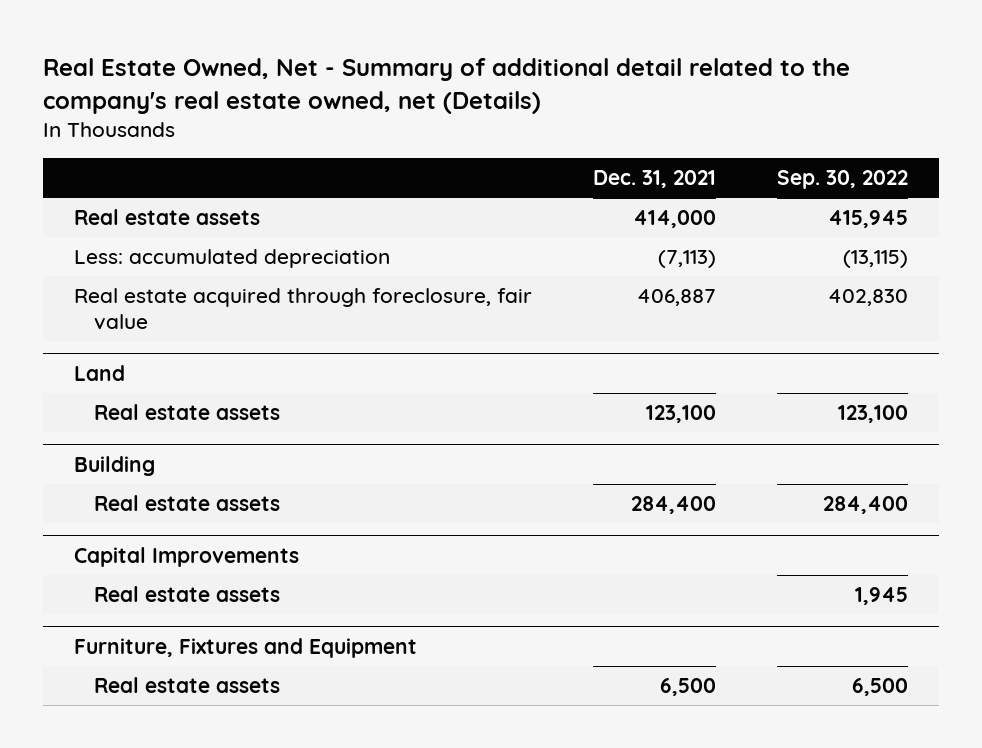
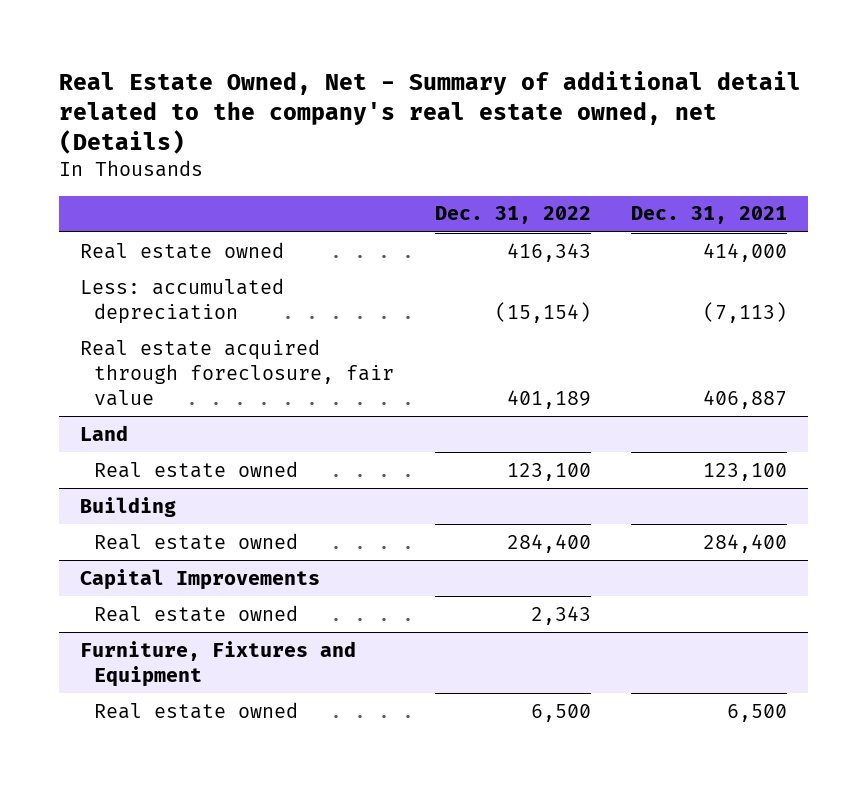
- | Dec. 31, 2021 | Sep. 30, 2022
+ | Dec. 31, 2022 | Dec. 31, 2021
- Real estate assets | 414,000 | 415,945
+ Real estate owned | 416,343 | 414,000
@ Land
- Real estate assets | 123,100 | 123,100
+ Real estate owned | 123,100 | 123,100
@ Building
- Real estate assets | 284,400 | 284,400
+ Real estate owned | 284,400 | 284,400
@ Capital Improvements
- Real estate assets | | 1,945
+ Real estate owned | 2,343 |
@ Furniture, Fixtures and Equipment
- Real estate assets | 6,500 | 6,500
+ Real estate owned | 6,500 | 6,500

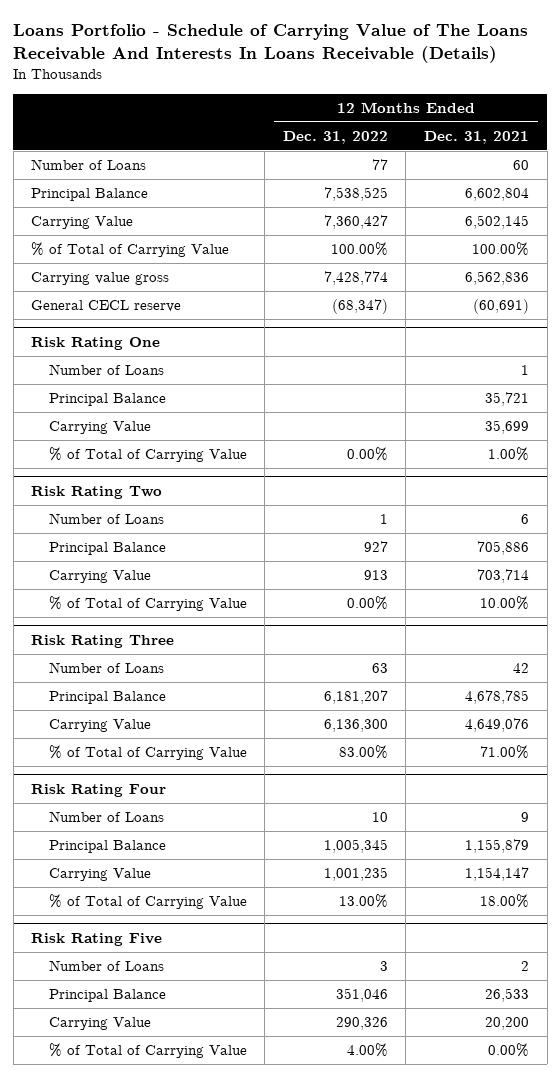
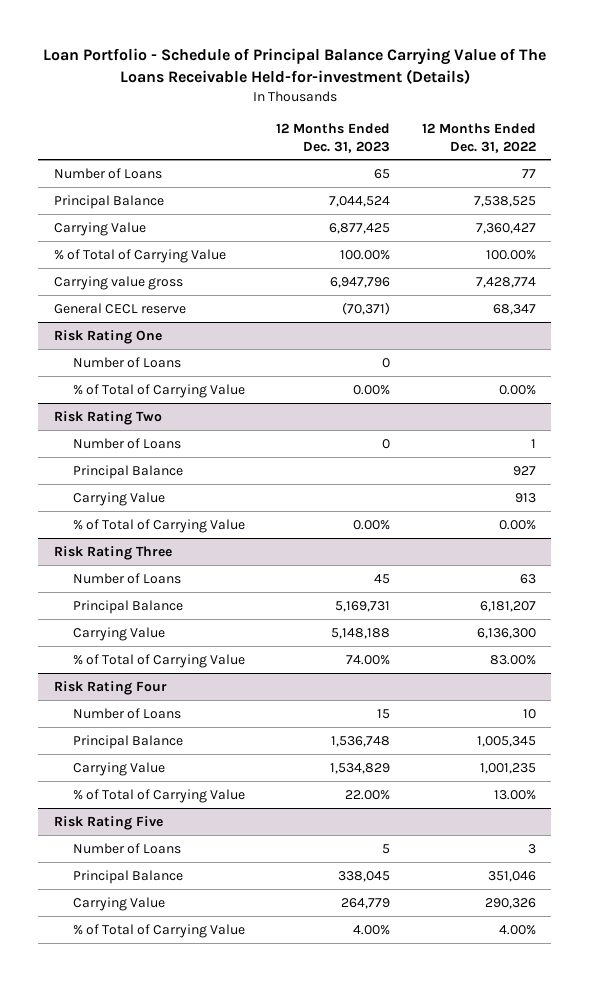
- Loans Portfolio - Schedule of Carrying Value of The Loans Receivable And Interests In Loans Receivable (Details)
+ Loan Portfolio - Schedule of Principal Balance Carrying Value of The Loans Receivable Held-for-investment (Details)
- | 12 Months Ended Dec. 31, 2022 | 12 Months Ended Dec. 31, 2021
+ | 12 Months Ended Dec. 31, 2023 | 12 Months Ended Dec. 31, 2022
- General CECL reserve | (68,347) | (60,691)
+ General CECL reserve | (70,371) | 68,347
@ Risk Rating One
- Principal Balance | | 35,721
- Carrying Value | | 35,699

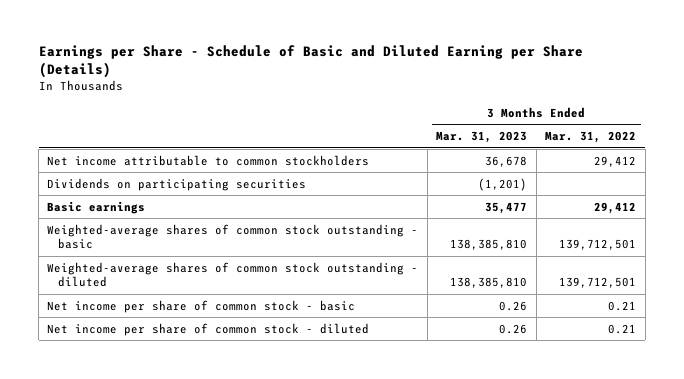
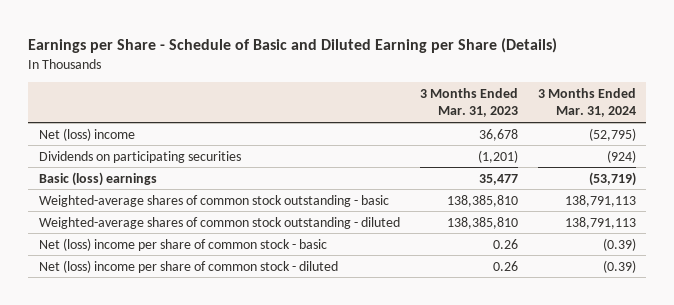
- | 3 Months Ended Mar. 31, 2023 | 3 Months Ended Mar. 31, 2022
+ | 3 Months Ended Mar. 31, 2023 | 3 Months Ended Mar. 31, 2024
- Net income attributable to common stockholders | 36,678 | 29,412
+ Net (loss) income | 36,678 | (52,795)
- Basic earnings | 35,477 | 29,412
+ Basic (loss) earnings | 35,477 | (53,719)
- Net income per share of common stock - basic | 0.26 | 0.21
- Net income per share of common stock - diluted | 0.26 | 0.21
+ Net (loss) income per share of common stock - basic | 0.26 | (0.39)
+ Net (loss) income per share of common stock - diluted | 0.26 | (0.39)

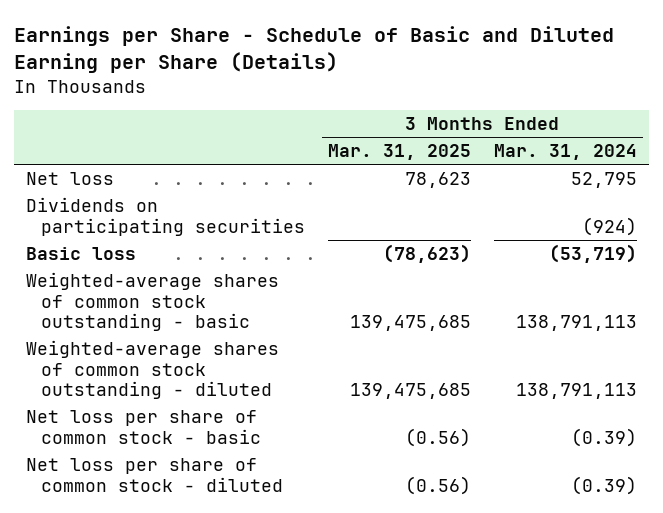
- | 3 Months Ended Mar. 31, 2023 | 3 Months Ended Mar. 31, 2024
+ | 3 Months Ended Mar. 31, 2025 | 3 Months Ended Mar. 31, 2024
- Net (loss) income | 36,678 | (52,795)
+ Net loss | 78,623 | 52,795
- Basic (loss) earnings | 35,477 | (53,719)
+ Basic loss | (78,623) | (53,719)
- Net (loss) income per share of common stock - basic | 0.26 | (0.39)
- Net (loss) income per share of common stock - diluted | 0.26 | (0.39)
+ Net loss per share of common stock - basic | (0.56) | (0.39)
+ Net loss per share of common stock - diluted | (0.56) | (0.39)

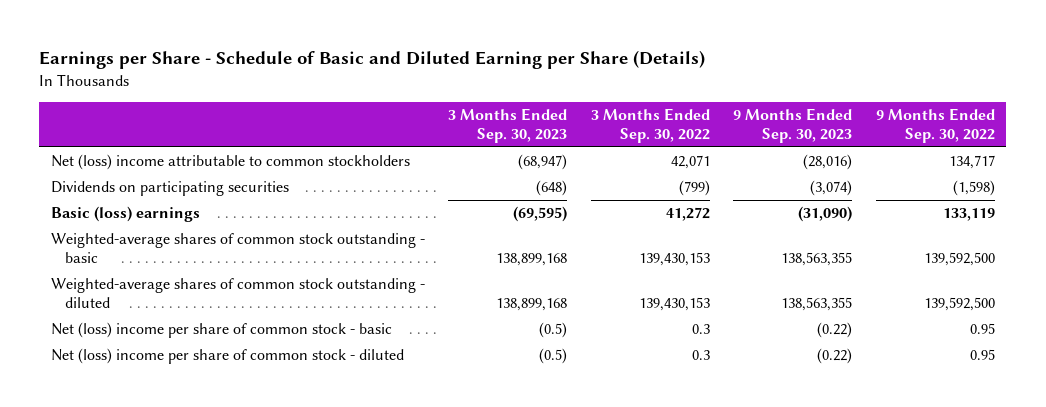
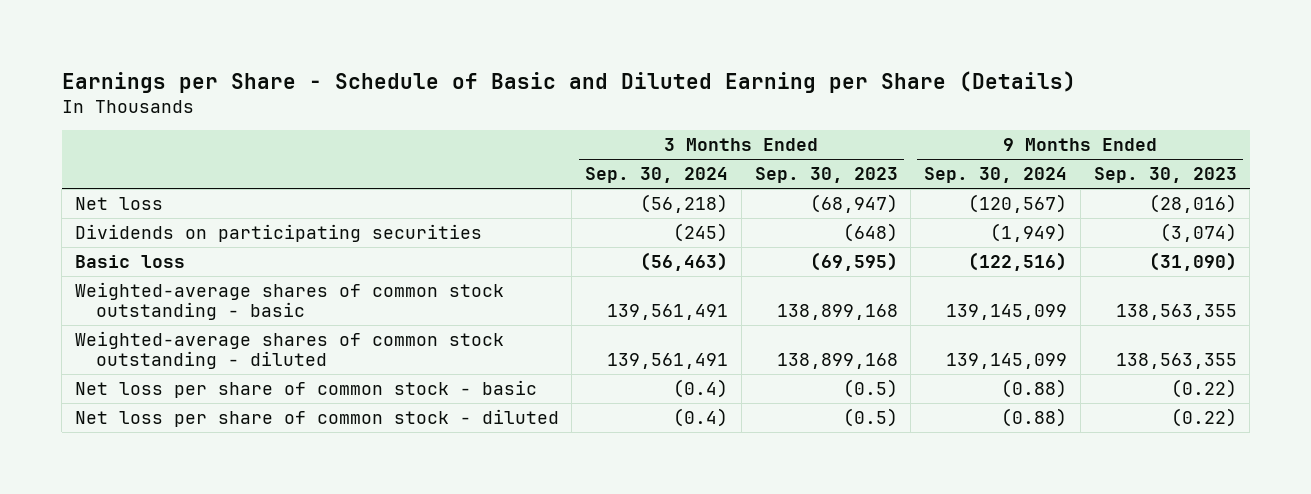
- | 3 Months Ended Sep. 30, 2023 | 3 Months Ended Sep. 30, 2022 | 9 Months Ended Sep. 30, 2023 | 9 Months Ended Sep. 30, 2022
+ | 3 Months Ended Sep. 30, 2024 | 3 Months Ended Sep. 30, 2023 | 9 Months Ended Sep. 30, 2024 | 9 Months Ended Sep. 30, 2023
- Net (loss) income attributable to common stockholders | (68,947) | 42,071 | (28,016) | 134,717
+ Net loss | (56,218) | (68,947) | (120,567) | (28,016)
- Basic (loss) earnings | (69,595) | 41,272 | (31,090) | 133,119
+ Basic loss | (56,463) | (69,595) | (122,516) | (31,090)
- Net (loss) income per share of common stock - basic | (0.5) | 0.3 | (0.22) | 0.95
- Net (loss) income per share of common stock - diluted | (0.5) | 0.3 | (0.22) | 0.95
+ Net loss per share of common stock - basic | (0.4) | (0.5) | (0.88) | (0.22)
+ Net loss per share of common stock - diluted | (0.4) | (0.5) | (0.88) | (0.22)

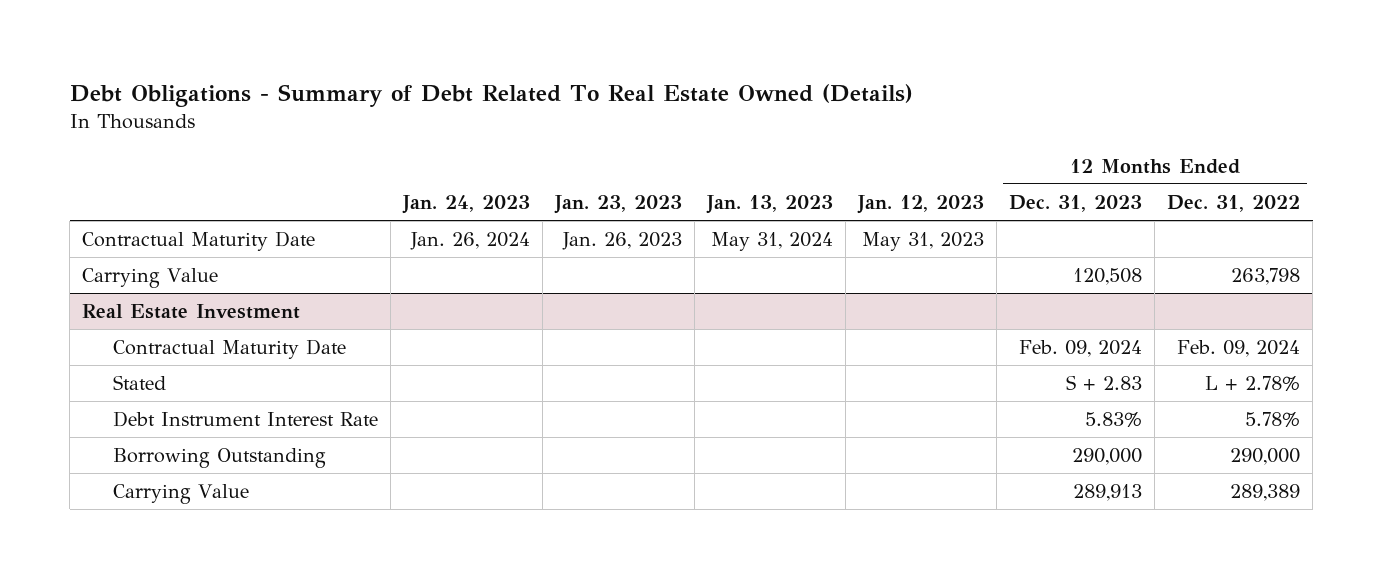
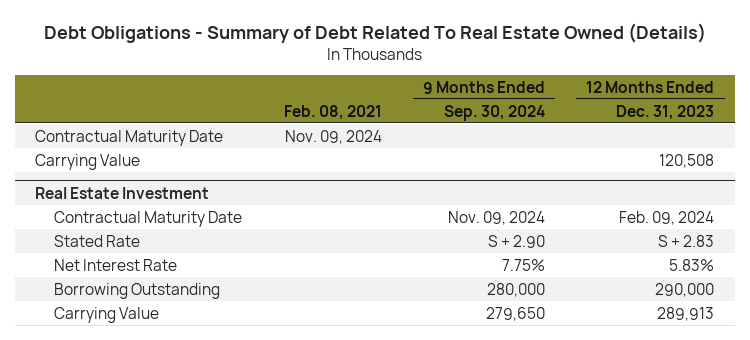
- | Jan. 24, 2023 | Jan. 23, 2023 | Jan. 13, 2023 | Jan. 12, 2023 | 12 Months Ended Dec. 31, 2023 | 12 Months Ended Dec. 31, 2022
+ | Feb. 08, 2021 | 9 Months Ended Sep. 30, 2024 | 12 Months Ended Dec. 31, 2023
@ Real Estate Investment
- Stated | | | | | S + 2.83 | L + 2.78%
- Debt Instrument Interest Rate | | | | | 5.83% | 5.78%
+ Stated Rate | | S + 2.90 | S + 2.83
+ Net Interest Rate | | 7.75% | 5.83%

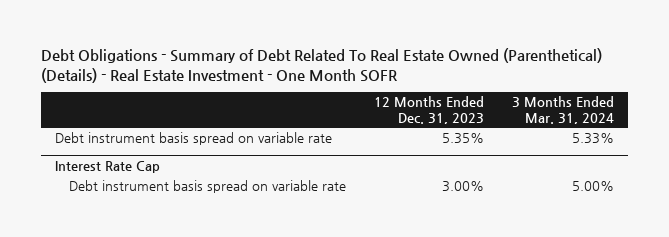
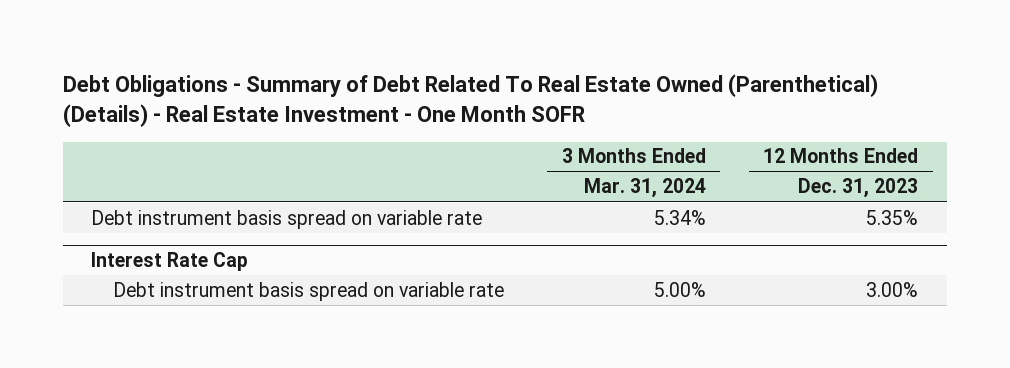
- | 12 Months Ended Dec. 31, 2023 | 3 Months Ended Mar. 31, 2024
+ | 3 Months Ended Mar. 31, 2024 | 12 Months Ended Dec. 31, 2023
- Debt instrument basis spread on variable rate | 5.35% | 5.33%
+ Debt instrument basis spread on variable rate | 5.34% | 5.35%

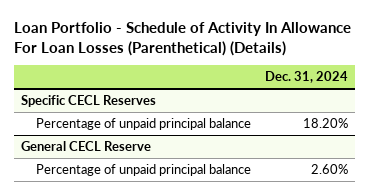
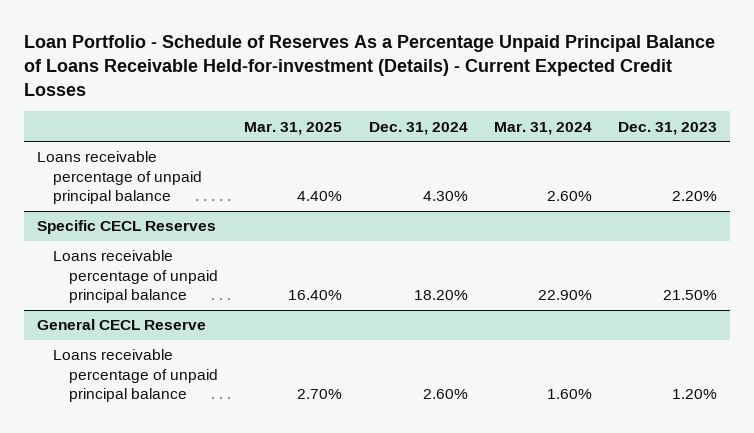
- Loan Portfolio - Schedule of Activity In Allowance For Loan Losses (Parenthetical) (Details)
+ Loan Portfolio - Schedule of Reserves As a Percentage Unpaid Principal Balance of Loans Receivable Held-for-investment (Details) - Current Expected Credit Losses
- | Dec. 31, 2024
+ | Mar. 31, 2025 | Dec. 31, 2024 | Mar. 31, 2024 | Dec. 31, 2023
+ Loans receivable percentage of unpaid principal balance | 4.40% | 4.30% | 2.60% | 2.20%
@ Specific CECL Reserves
- Percentage of unpaid principal balance | 18.20%
+ Loans receivable percentage of unpaid principal balance | 16.40% | 18.20% | 22.90% | 21.50%
@ General CECL Reserve
- Percentage of unpaid principal balance | 2.60%
+ Loans receivable percentage of unpaid principal balance | 2.70% | 2.60% | 1.60% | 1.20%

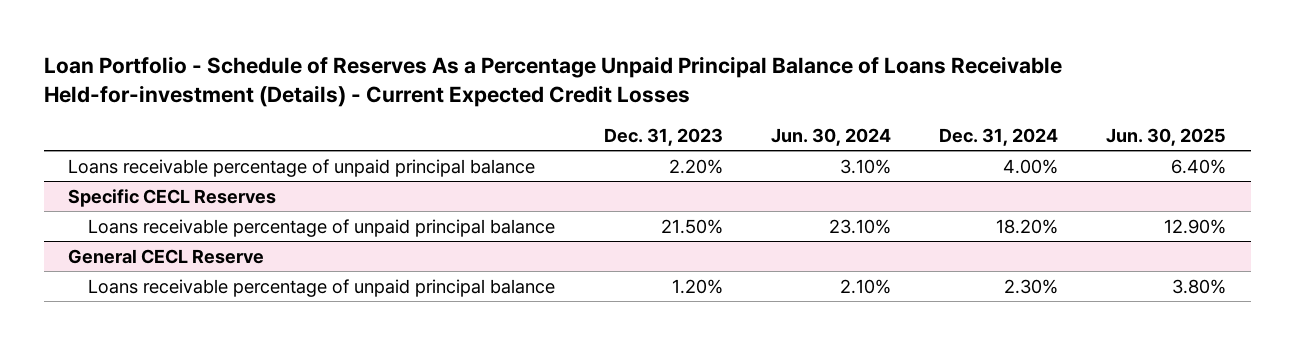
- | Mar. 31, 2025 | Dec. 31, 2024 | Mar. 31, 2024 | Dec. 31, 2023
+ | Dec. 31, 2023 | Jun. 30, 2024 | Dec. 31, 2024 | Jun. 30, 2025
- Loans receivable percentage of unpaid principal balance | 4.40% | 4.30% | 2.60% | 2.20%
+ Loans receivable percentage of unpaid principal balance | 2.20% | 3.10% | 4.00% | 6.40%
@ General CECL Reserve
- Loans receivable percentage of unpaid principal balance | 2.70% | 2.60% | 1.60% | 1.20%
+ Loans receivable percentage of unpaid principal balance | 1.20% | 2.10% | 2.30% | 3.80%

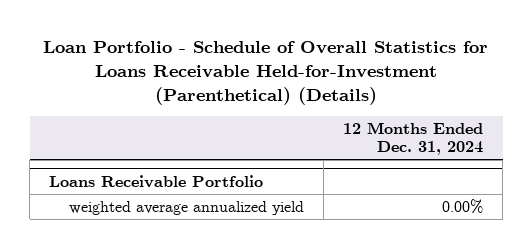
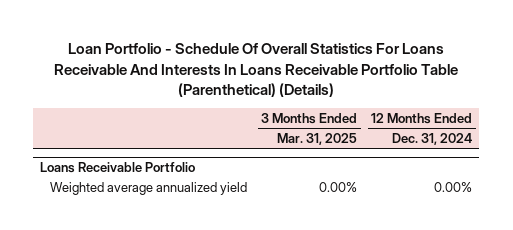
- Loan Portfolio - Schedule of Overall Statistics for Loans Receivable Held-for-Investment (Parenthetical) (Details)
+ Loan Portfolio - Schedule Of Overall Statistics For Loans Receivable And Interests In Loans Receivable Portfolio Table (Parenthetical) (Details)
- | 12 Months Ended Dec. 31, 2024
+ | 3 Months Ended Mar. 31, 2025 | 12 Months Ended Dec. 31, 2024
@ Loans Receivable Portfolio
- weighted average annualized yield | 0.00%
+ Weighted average annualized yield | 0.00% | 0.00%

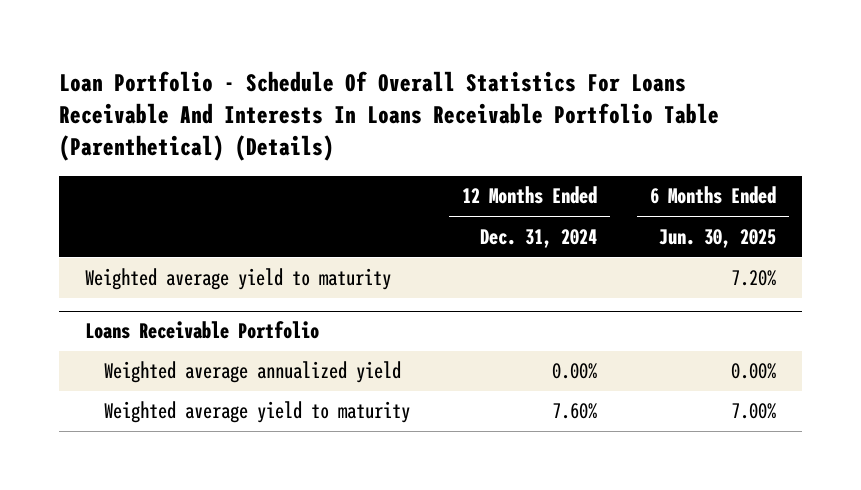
- | 3 Months Ended Mar. 31, 2025 | 12 Months Ended Dec. 31, 2024
+ | 12 Months Ended Dec. 31, 2024 | 6 Months Ended Jun. 30, 2025
+ Weighted average yield to maturity | | 7.20%
@ Loans Receivable Portfolio
+ Weighted average yield to maturity | 7.60% | 7.00%

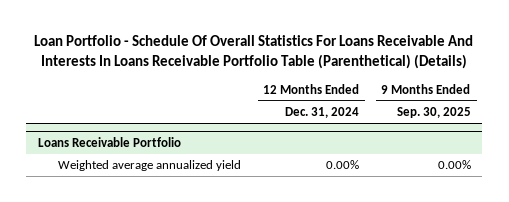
- | 12 Months Ended Dec. 31, 2024 | 6 Months Ended Jun. 30, 2025
+ | 12 Months Ended Dec. 31, 2024 | 9 Months Ended Sep. 30, 2025
- Weighted average yield to maturity | | 7.20%
@ Loans Receivable Portfolio
- Weighted average yield to maturity | 7.60% | 7.00%

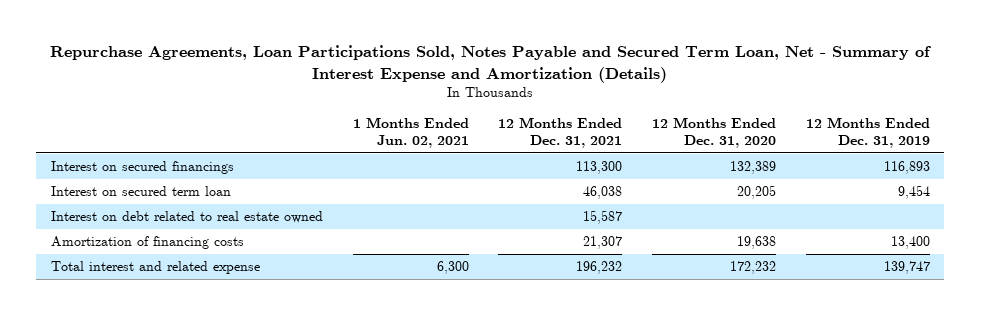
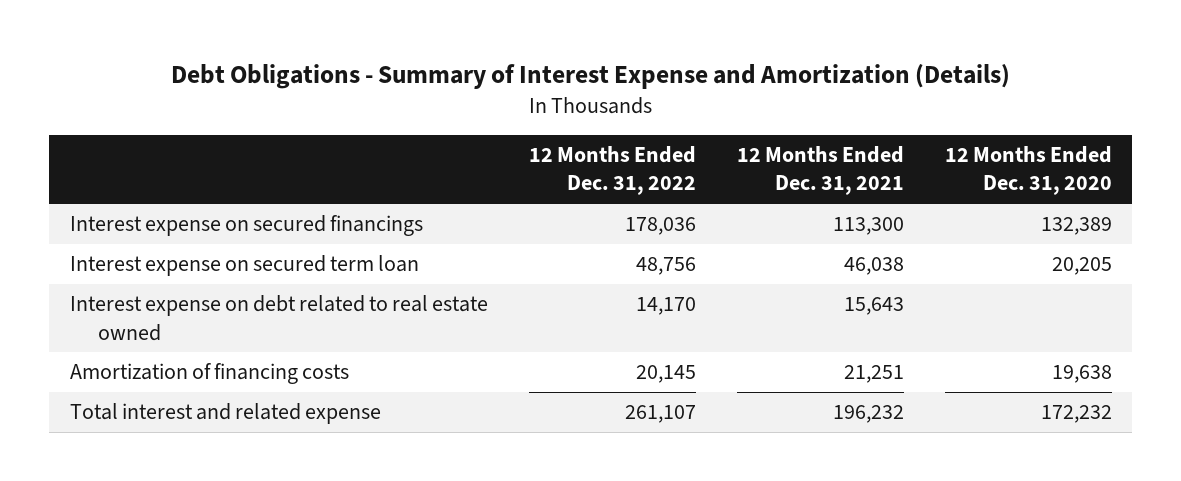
- Repurchase Agreements, Loan Participations Sold, Notes Payable and Secured Term Loan, Net - Summary of Interest Expense and Amortization (Details)
+ Debt Obligations - Summary of Interest Expense and Amortization (Details)
- | 1 Months Ended Jun. 02, 2021 | 12 Months Ended Dec. 31, 2021 | 12 Months Ended Dec. 31, 2020 | 12 Months Ended Dec. 31, 2019
+ | 12 Months Ended Dec. 31, 2022 | 12 Months Ended Dec. 31, 2021 | 12 Months Ended Dec. 31, 2020
- Interest on secured financings | | 113,300 | 132,389 | 116,893
- Interest on secured term loan | | 46,038 | 20,205 | 9,454
- Interest on debt related to real estate owned | | 15,587 | |
- Amortization of financing costs | | 21,307 | 19,638 | 13,400
+ Interest expense on secured financings | 178,036 | 113,300 | 132,389
+ Interest expense on secured term loan | 48,756 | 46,038 | 20,205
+ Interest expense on debt related to real estate owned | 14,170 | 15,643 |
+ Amortization of financing costs | 20,145 | 21,251 | 19,638

